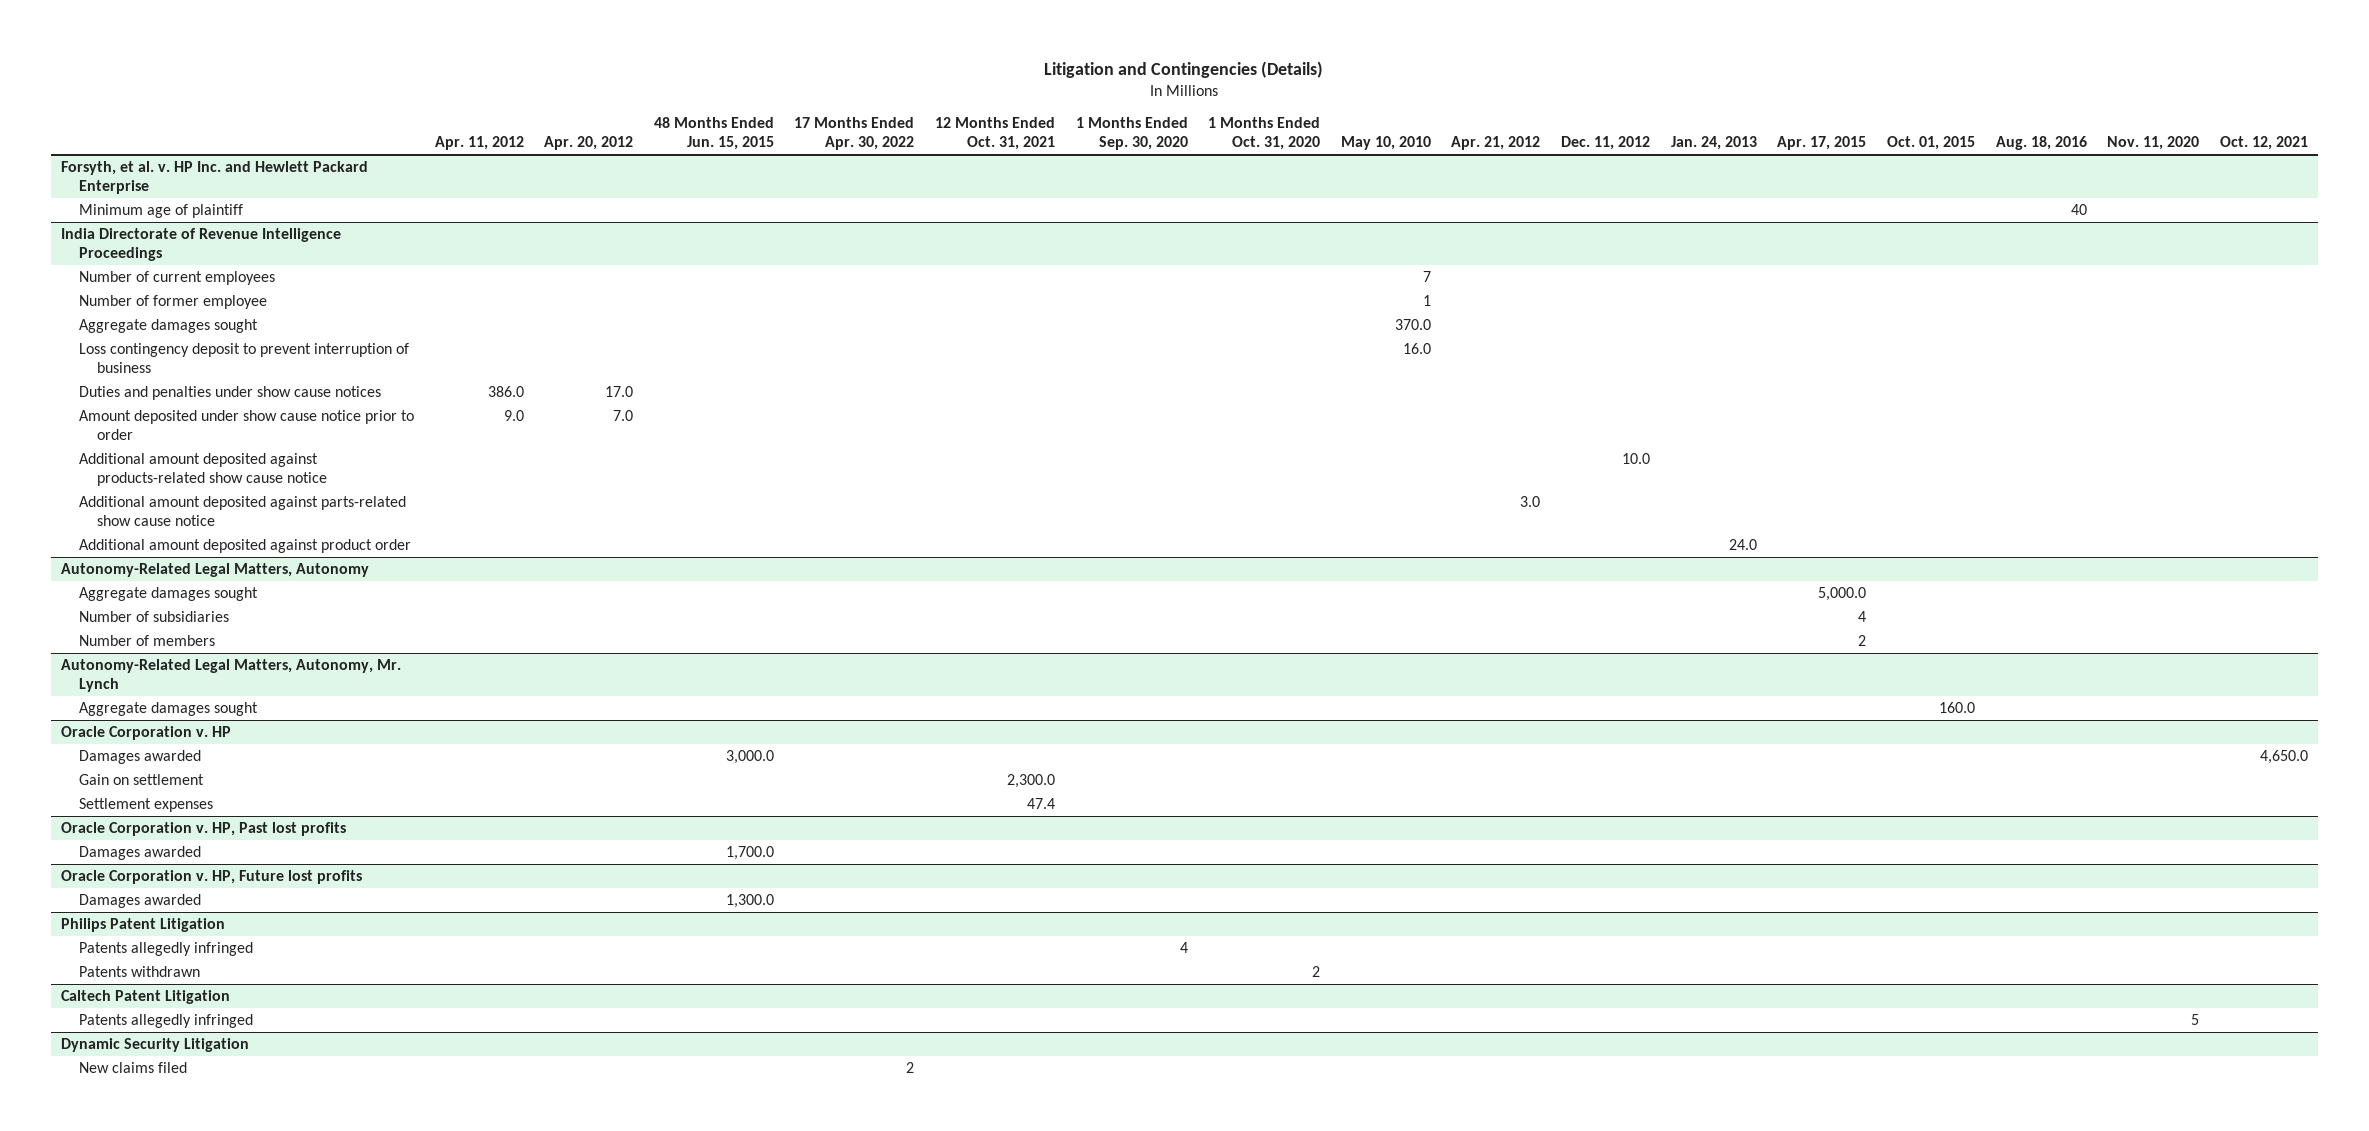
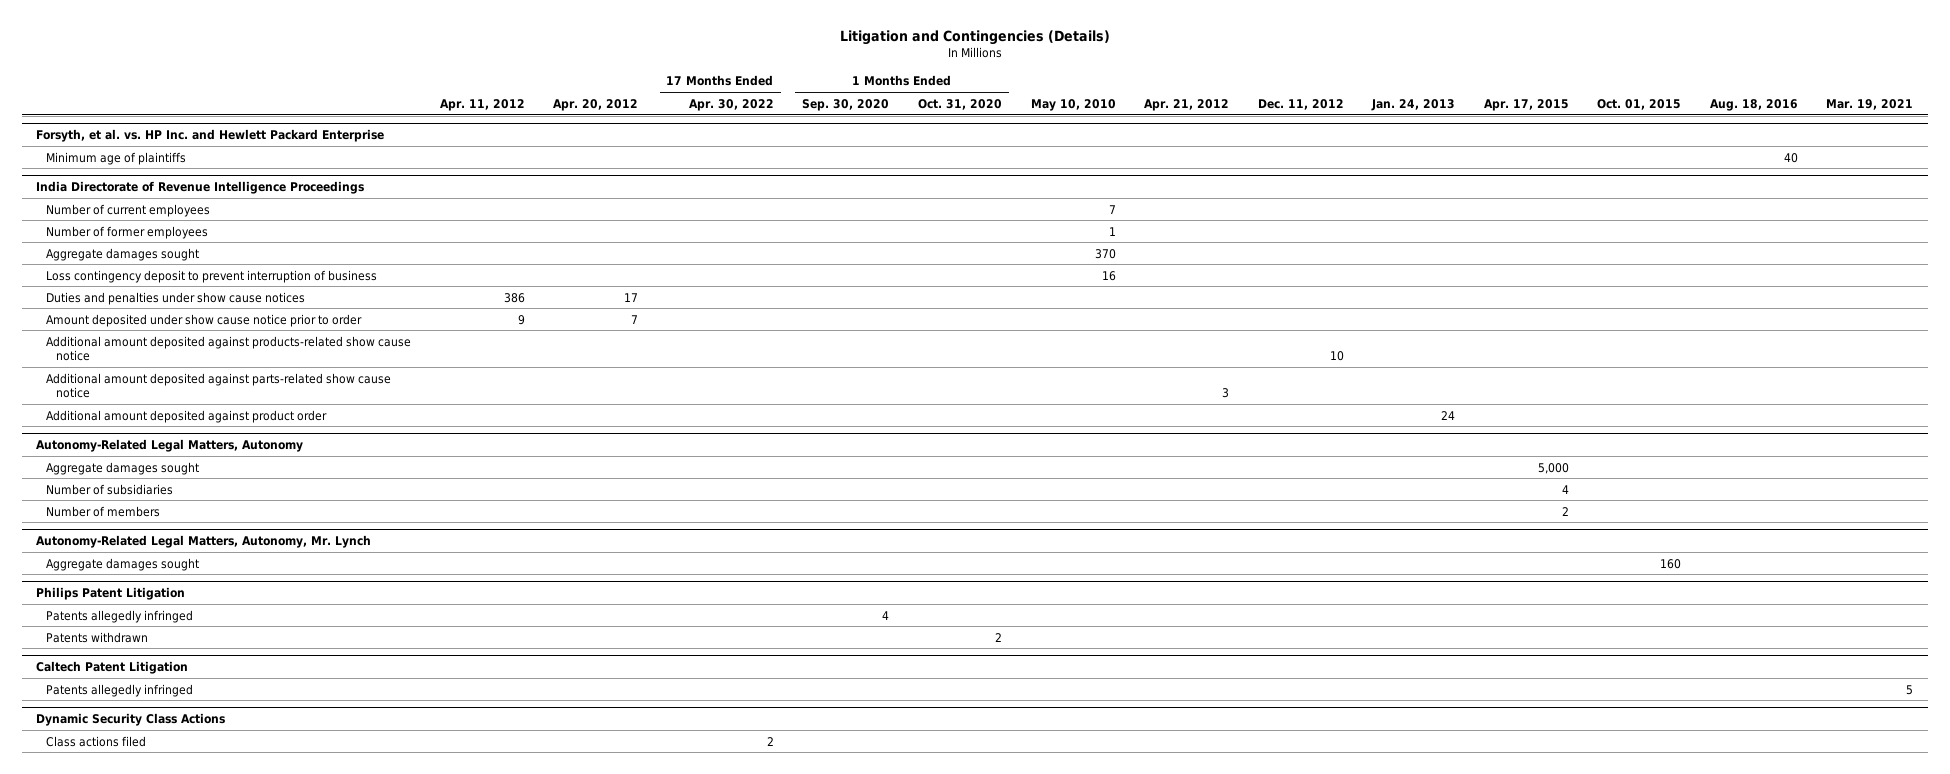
- | Apr. 11, 2012 | Apr. 20, 2012 | 48 Months Ended Jun. 15, 2015 | 17 Months Ended Apr. 30, 2022 | 12 Months Ended Oct. 31, 2021 | 1 Months Ended Sep. 30, 2020 | 1 Months Ended Oct. 31, 2020 | May 10, 2010 | Apr. 21, 2012 | Dec. 11, 2012 | Jan. 24, 2013 | Apr. 17, 2015 | Oct. 01, 2015 | Aug. 18, 2016 | Nov. 11, 2020 | Oct. 12, 2021
+ | Apr. 11, 2012 | Apr. 20, 2012 | 17 Months Ended Apr. 30, 2022 | 1 Months Ended Sep. 30, 2020 | 1 Months Ended Oct. 31, 2020 | May 10, 2010 | Apr. 21, 2012 | Dec. 11, 2012 | Jan. 24, 2013 | Apr. 17, 2015 | Oct. 01, 2015 | Aug. 18, 2016 | Mar. 19, 2021
- Forsyth, et al. v. HP Inc. and Hewlett Packard Enterprise
- Minimum age of plaintiff | | | | | | | | | | | | | | 40 | |
+ Forsyth, et al. vs. HP Inc. and Hewlett Packard Enterprise
+ Minimum age of plaintiffs | | | | | | | | | | | | 40 |
@ India Directorate of Revenue Intelligence Proceedings
- Number of former employee | | | | | | | | 1 | | | | | | | |
- Aggregate damages sought | | | | | | | | 370.0 | | | | | | | |
- Loss contingency deposit to prevent interruption of business | | | | | | | | 16.0 | | | | | | | |
- Duties and penalties under show cause notices | 386.0 | 17.0 | | | | | | | | | | | | | |
- Amount deposited under show cause notice prior to order | 9.0 | 7.0 | | | | | | | | | | | | | |
- Additional amount deposited against products-related show cause notice | | | | | | | | | | 10.0 | | | | | |
- Additional amount deposited against parts-related show cause notice | | | | | | | | | 3.0 | | | | | | |
- Additional amount deposited against product order | | | | | | | | | | | 24.0 | | | | |
+ Number of former employees | | | | | | 1 | | | | | | |
+ Aggregate damages sought | | | | | | 370 | | | | | | |
+ Loss contingency deposit to prevent interruption of business | | | | | | 16 | | | | | | |
+ Duties and penalties under show cause notices | 386 | 17 | | | | | | | | | | |
+ Amount deposited under show cause notice prior to order | 9 | 7 | | | | | | | | | | |
+ Additional amount deposited against products-related show cause notice | | | | | | | | 10 | | | | |
+ Additional amount deposited against parts-related show cause notice | | | | | | | 3 | | | | | |
+ Additional amount deposited against product order | | | | | | | | | 24 | | | |
@ Autonomy-Related Legal Matters, Autonomy
- Aggregate damages sought | | | | | | | | | | | | 5,000.0 | | | |
+ Aggregate damages sought | | | | | | | | | | 5,000 | | |
@ Autonomy-Related Legal Matters, Autonomy, Mr. Lynch
- Aggregate damages sought | | | | | | | | | | | | | 160.0 | | |
- Oracle Corporation v. HP
- Damages awarded | | | 3,000.0 | | | | | | | | | | | | | 4,650.0
- Gain on settlement | | | | | 2,300.0 | | | | | | | | | | |
- Settlement expenses | | | | | 47.4 | | | | | | | | | | |
- Oracle Corporation v. HP, Past lost profits
- Damages awarded | | | 1,700.0 | | | | | | | | | | | | |
- Oracle Corporation v. HP, Future lost profits
- Damages awarded | | | 1,300.0 | | | | | | | | | | | | |
@ Autonomy-Related Legal Matters, Autonomy, Mr. Lynch
+ Aggregate damages sought | | | | | | | | | | | 160 | |
- Dynamic Security Litigation
- New claims filed | | | | 2 | | | | | | | | | | | |
+ Dynamic Security Class Actions
+ Class actions filed | | | 2 | | | | | | | | | |

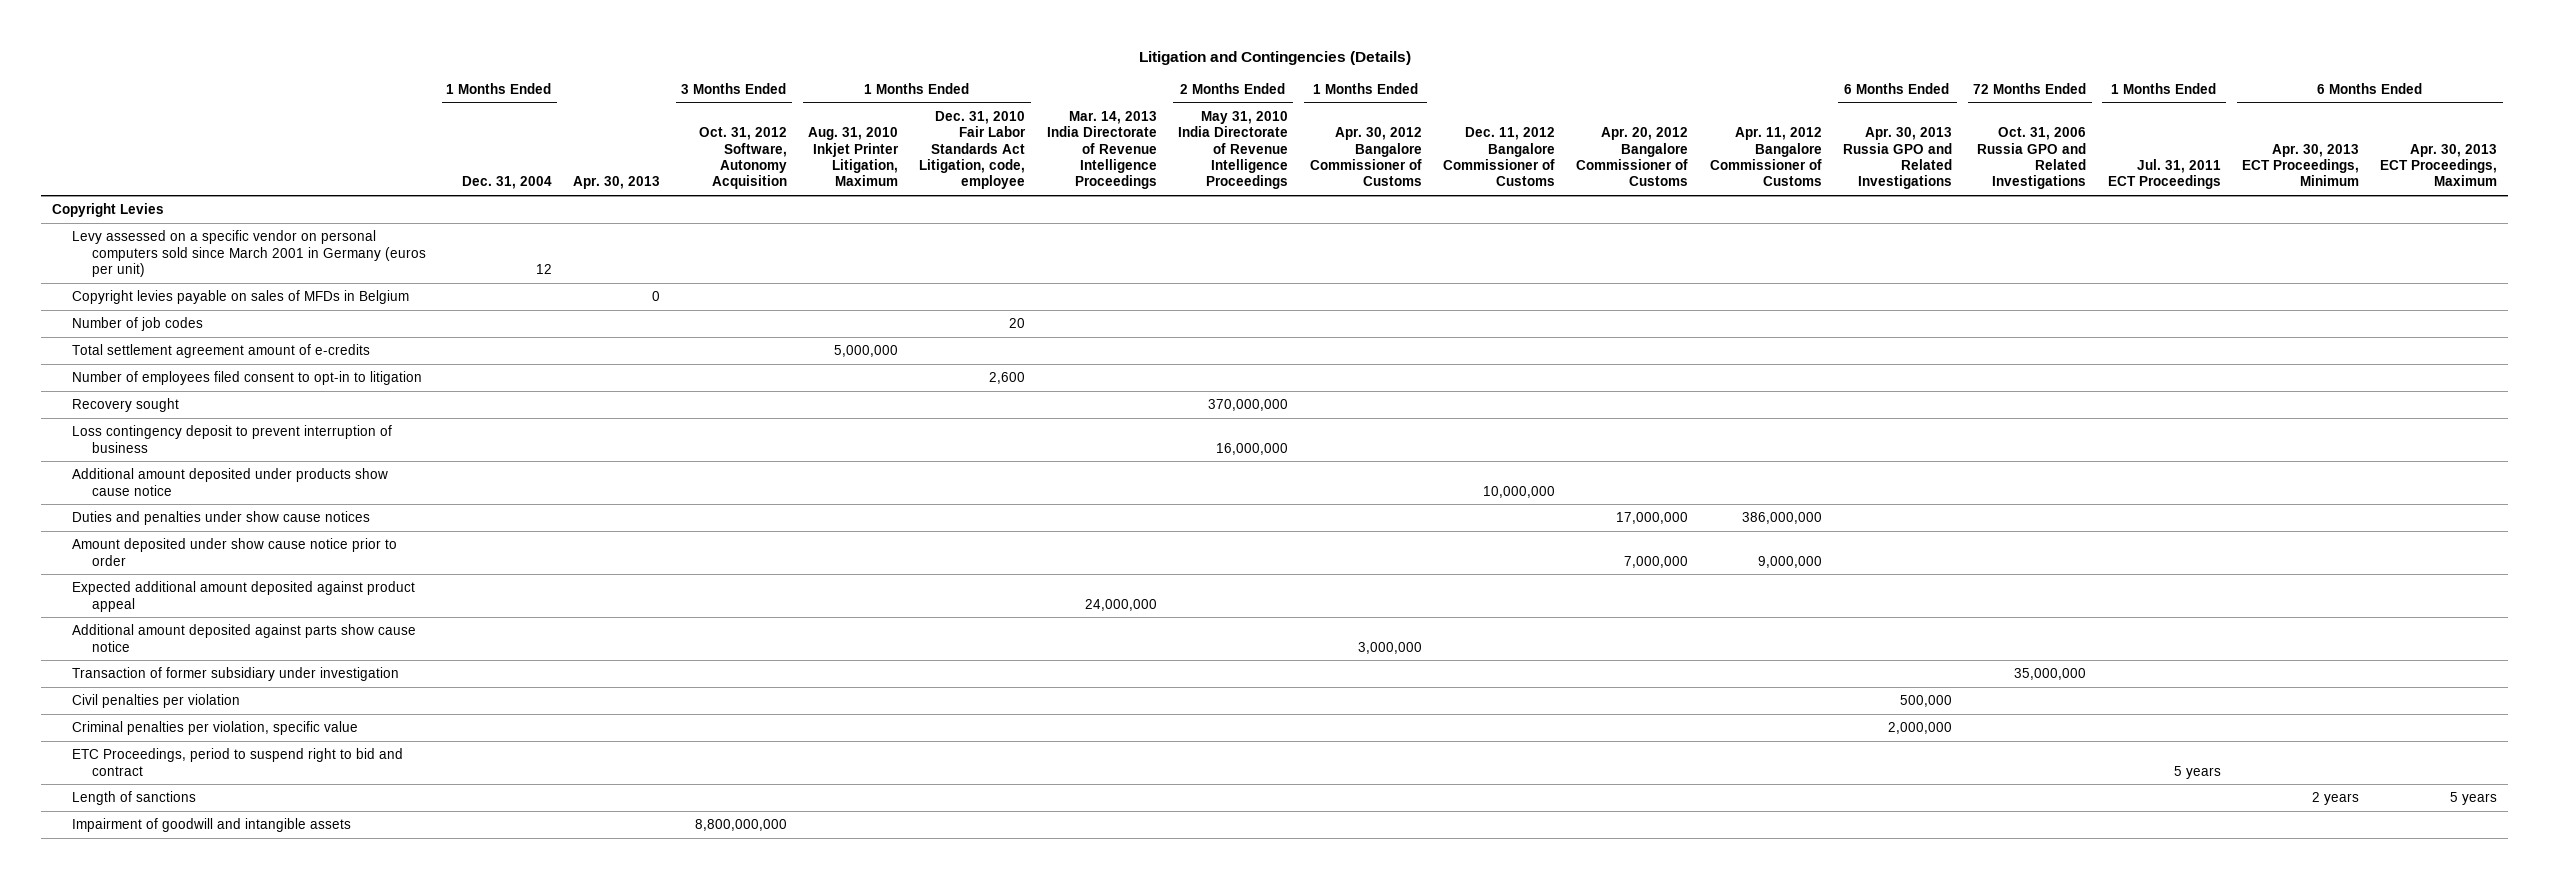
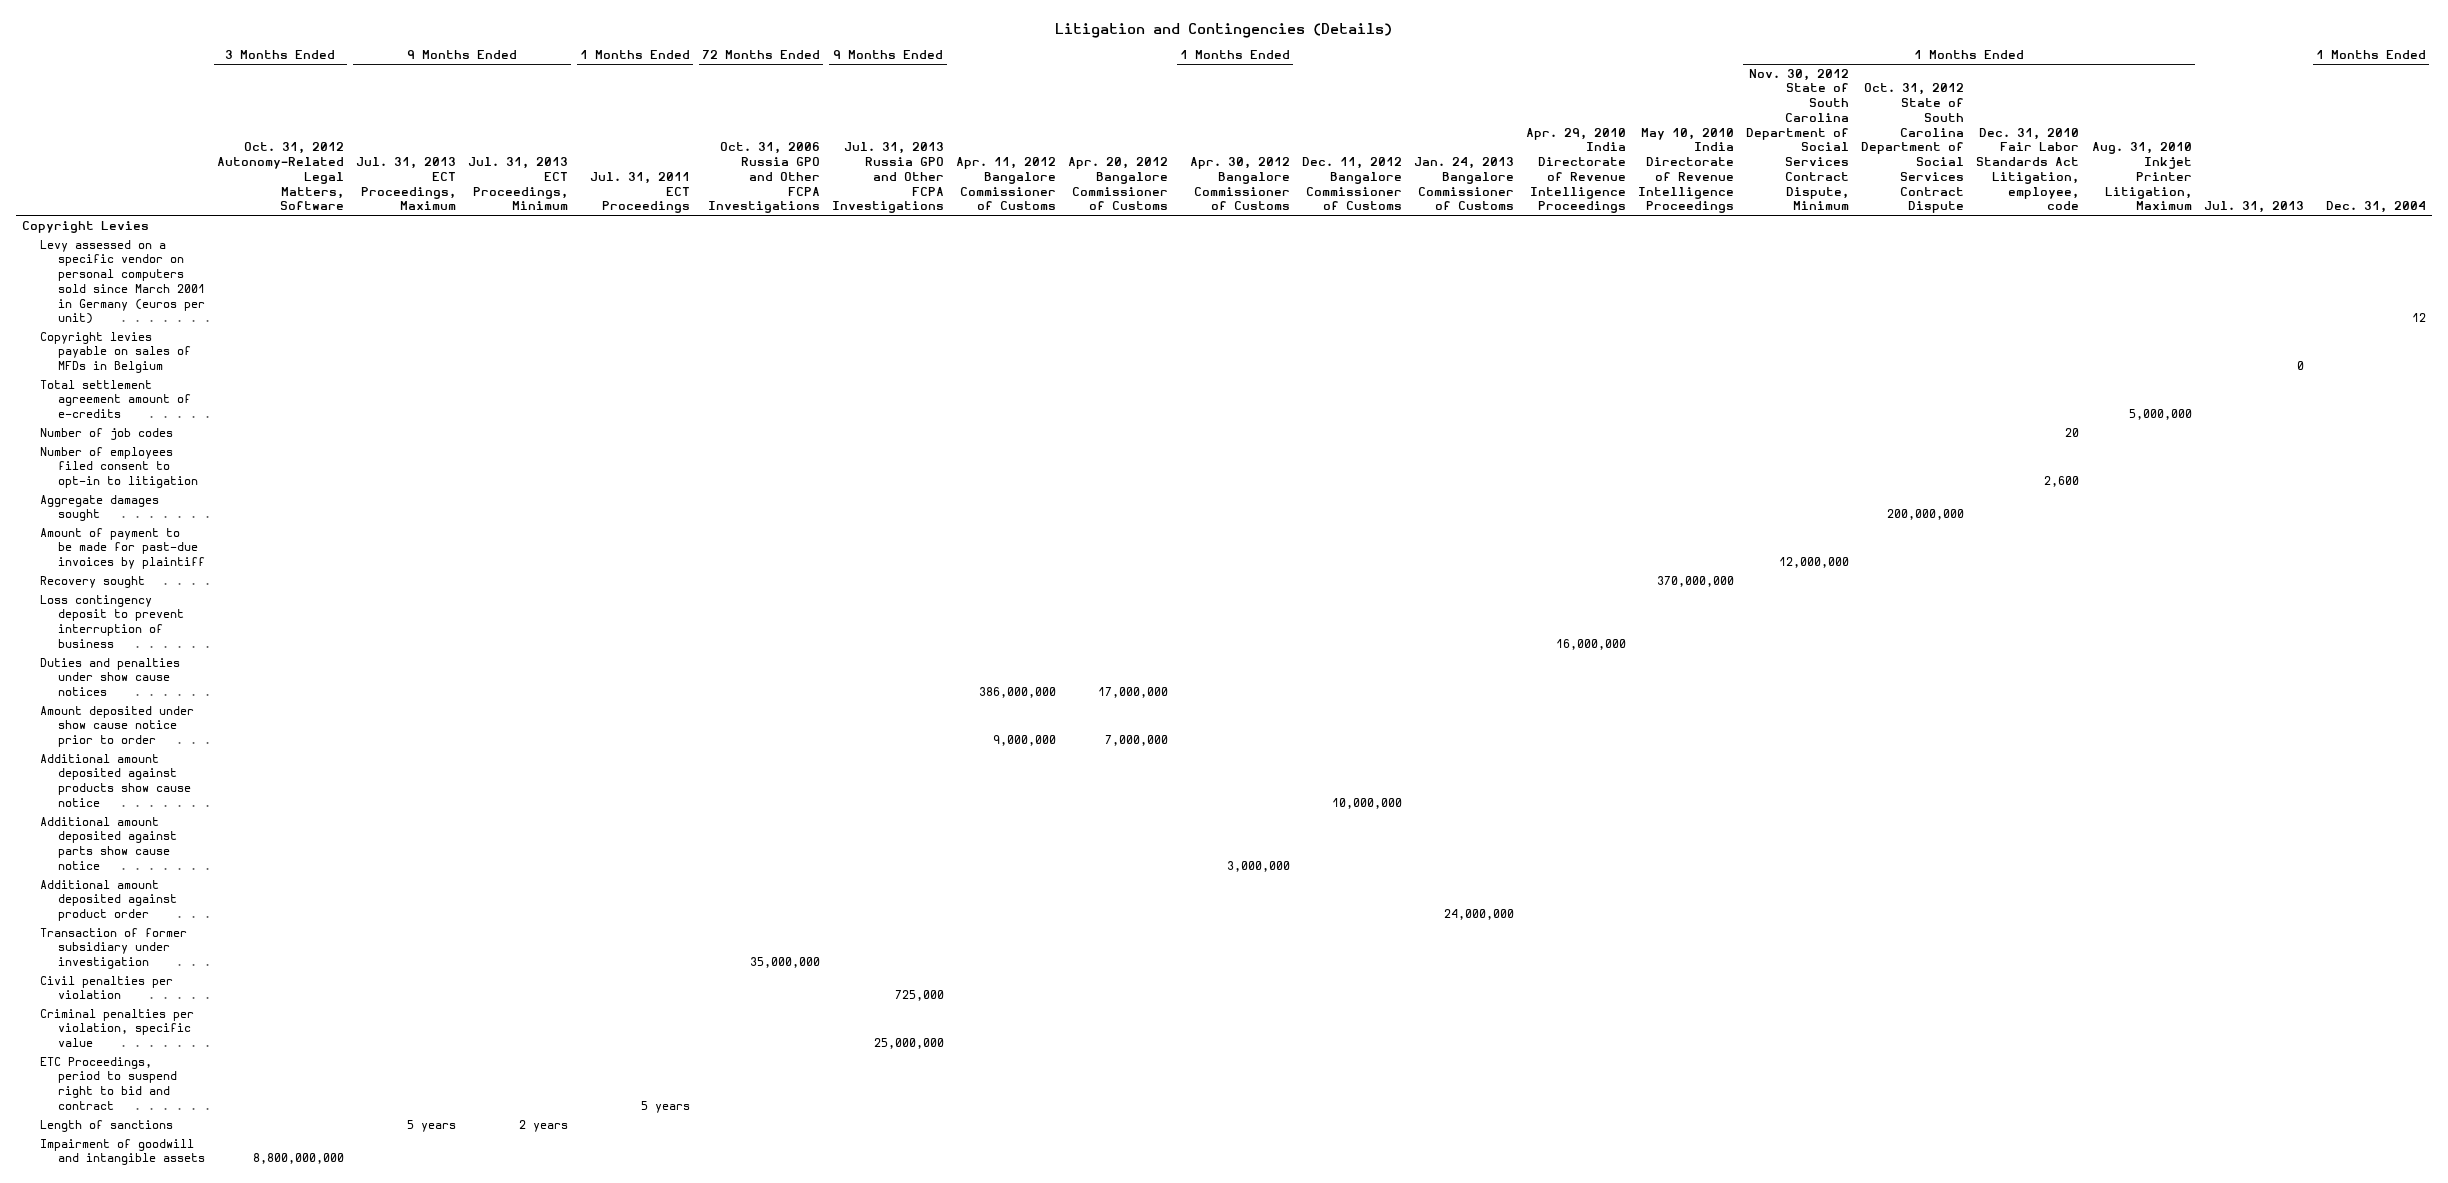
- | 1 Months Ended Dec. 31, 2004 | Apr. 30, 2013 | 3 Months Ended Oct. 31, 2012 Software, Autonomy Acquisition | 1 Months Ended Aug. 31, 2010 Inkjet Printer Litigation, Maximum | 1 Months Ended Dec. 31, 2010 Fair Labor Standards Act Litigation, code, employee | Mar. 14, 2013 India Directorate of Revenue Intelligence Proceedings | 2 Months Ended May 31, 2010 India Directorate of Revenue Intelligence Proceedings | 1 Months Ended Apr. 30, 2012 Bangalore Commissioner of Customs | Dec. 11, 2012 Bangalore Commissioner of Customs | Apr. 20, 2012 Bangalore Commissioner of Customs | Apr. 11, 2012 Bangalore Commissioner of Customs | 6 Months Ended Apr. 30, 2013 Russia GPO and Related Investigations | 72 Months Ended Oct. 31, 2006 Russia GPO and Related Investigations | 1 Months Ended Jul. 31, 2011 ECT Proceedings | 6 Months Ended Apr. 30, 2013 ECT Proceedings, Minimum | 6 Months Ended Apr. 30, 2013 ECT Proceedings, Maximum
+ | 3 Months Ended Oct. 31, 2012 Autonomy-Related Legal Matters, Software | 9 Months Ended Jul. 31, 2013 ECT Proceedings, Maximum | 9 Months Ended Jul. 31, 2013 ECT Proceedings, Minimum | 1 Months Ended Jul. 31, 2011 ECT Proceedings | 72 Months Ended Oct. 31, 2006 Russia GPO and Other FCPA Investigations | 9 Months Ended Jul. 31, 2013 Russia GPO and Other FCPA Investigations | Apr. 11, 2012 Bangalore Commissioner of Customs | Apr. 20, 2012 Bangalore Commissioner of Customs | 1 Months Ended Apr. 30, 2012 Bangalore Commissioner of Customs | Dec. 11, 2012 Bangalore Commissioner of Customs | Jan. 24, 2013 Bangalore Commissioner of Customs | Apr. 29, 2010 India Directorate of Revenue Intelligence Proceedings | May 10, 2010 India Directorate of Revenue Intelligence Proceedings | 1 Months Ended Nov. 30, 2012 State of South Carolina Department of Social Services Contract Dispute, Minimum | 1 Months Ended Oct. 31, 2012 State of South Carolina Department of Social Services Contract Dispute | 1 Months Ended Dec. 31, 2010 Fair Labor Standards Act Litigation, employee, code | 1 Months Ended Aug. 31, 2010 Inkjet Printer Litigation, Maximum | Jul. 31, 2013 | 1 Months Ended Dec. 31, 2004
moved down: Number of job codes | | | | | | | | | | | | | | | | 20 | | |
+ Aggregate damages sought | | | | | | | | | | | | | | | 200,000,000 | | | |
+ Amount of payment to be made for past-due invoices by plaintiff | | | | | | | | | | | | | | 12,000,000 | | | | |
- Additional amount deposited under products show cause notice | | | | | | | | | 10,000,000 | | | | | | |
- Expected additional amount deposited against product appeal | | | | | | 24,000,000 | | | | | | | | | |
+ Additional amount deposited against products show cause notice | | | | | | | | | | 10,000,000 | | | | | | | | |
+ Additional amount deposited against product order | | | | | | | | | | | 24,000,000 | | | | | | | |

